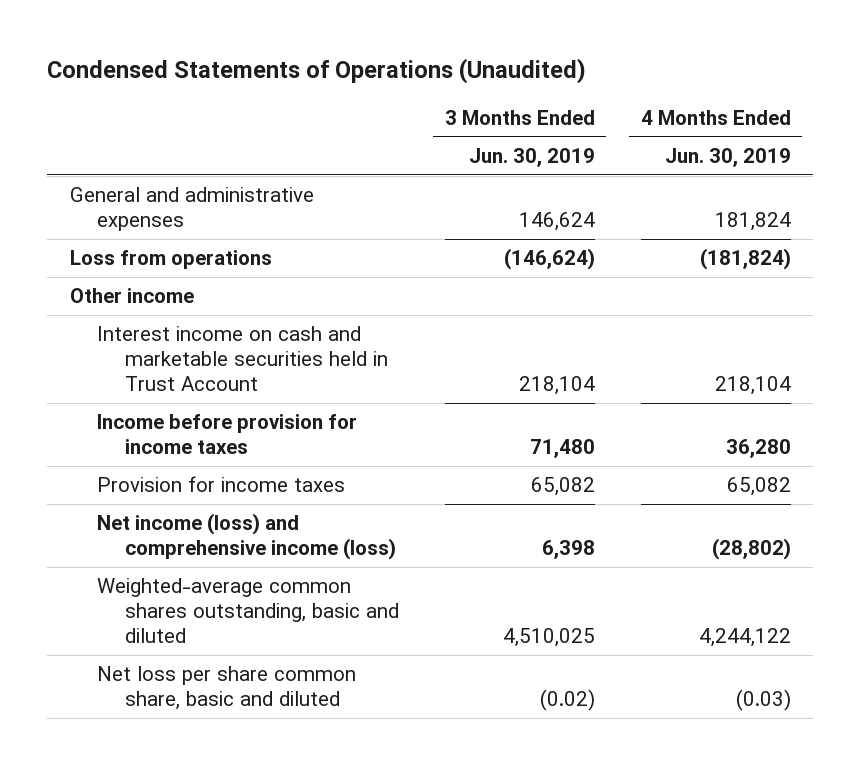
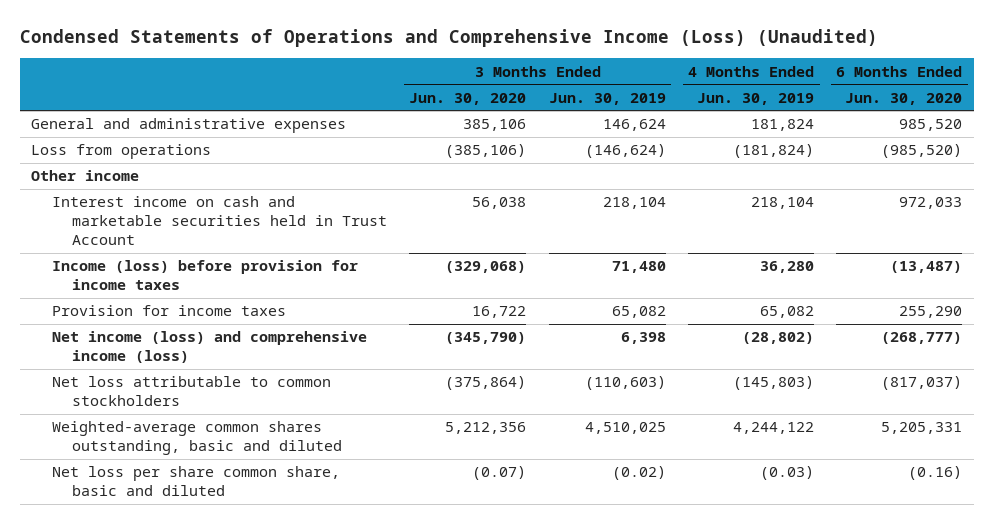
- Condensed Statements of Operations (Unaudited)
+ Condensed Statements of Operations and Comprehensive Income (Loss) (Unaudited)
- | 3 Months Ended Jun. 30, 2019 | 4 Months Ended Jun. 30, 2019
+ | 3 Months Ended Jun. 30, 2020 | 3 Months Ended Jun. 30, 2019 | 4 Months Ended Jun. 30, 2019 | 6 Months Ended Jun. 30, 2020
- Income before provision for income taxes | 71,480 | 36,280
+ Income (loss) before provision for income taxes | (329,068) | 71,480 | 36,280 | (13,487)
+ Net loss attributable to common stockholders | (375,864) | (110,603) | (145,803) | (817,037)

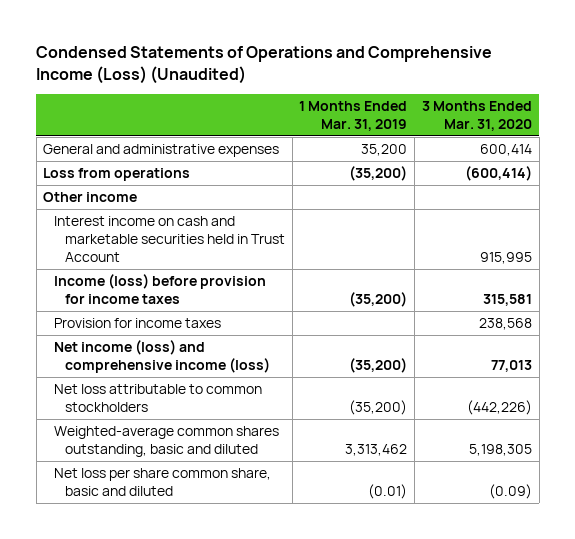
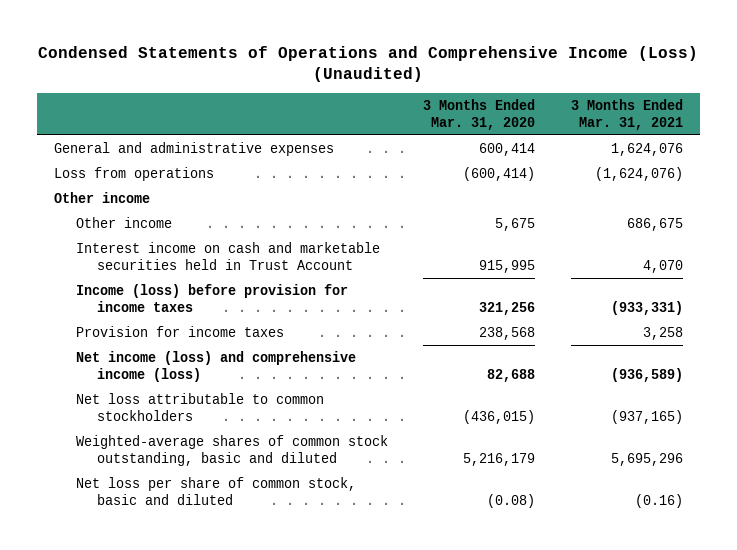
- | 1 Months Ended Mar. 31, 2019 | 3 Months Ended Mar. 31, 2020
+ | 3 Months Ended Mar. 31, 2020 | 3 Months Ended Mar. 31, 2021
+ Other income | 5,675 | 686,675
- Income (loss) before provision for income taxes | (35,200) | 315,581
+ Income (loss) before provision for income taxes | 321,256 | (933,331)
- Net income (loss) and comprehensive income (loss) | (35,200) | 77,013
- Net loss attributable to common stockholders | (35,200) | (442,226)
- Weighted-average common shares outstanding, basic and diluted | 3,313,462 | 5,198,305
- Net loss per share common share, basic and diluted | (0.01) | (0.09)
+ Net income (loss) and comprehensive income (loss) | 82,688 | (936,589)
+ Net loss attributable to common stockholders | (436,015) | (937,165)
+ Weighted-average shares of common stock outstanding, basic and diluted | 5,216,179 | 5,695,296
+ Net loss per share of common stock, basic and diluted | (0.08) | (0.16)

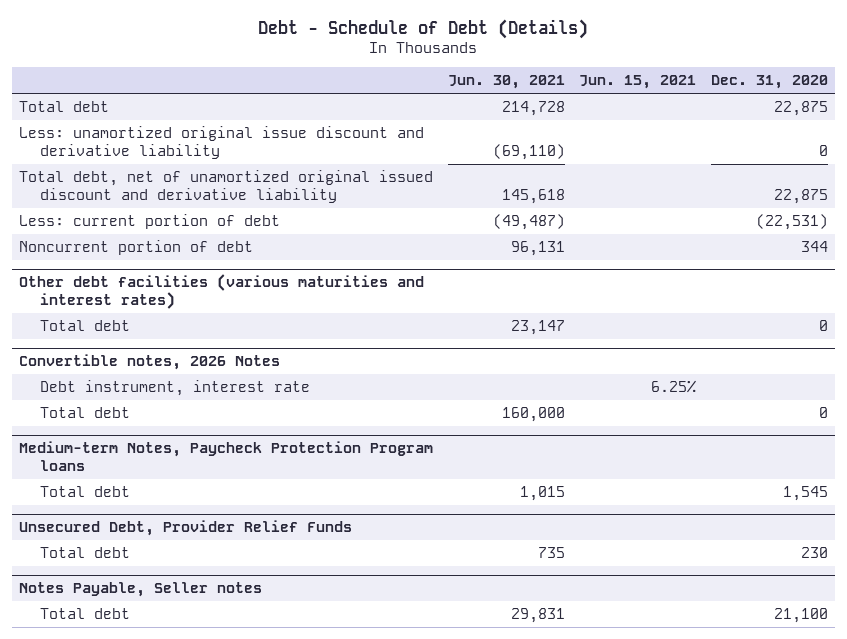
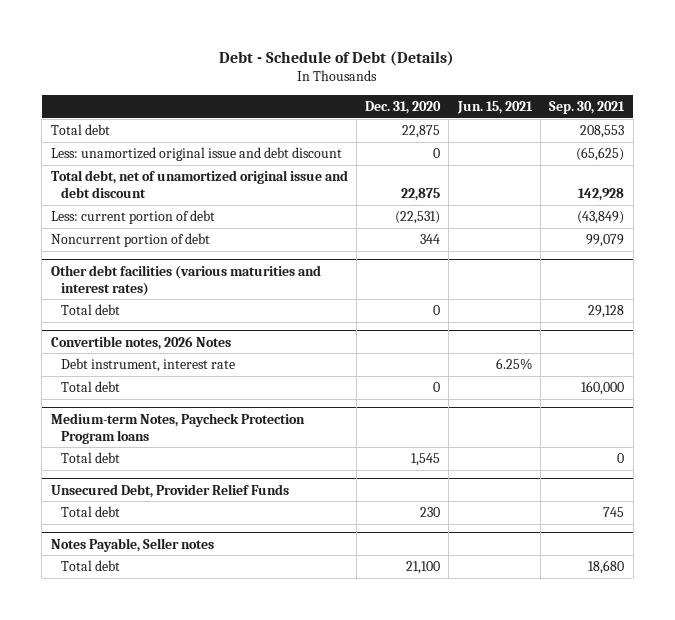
- | Jun. 30, 2021 | Jun. 15, 2021 | Dec. 31, 2020
+ | Dec. 31, 2020 | Jun. 15, 2021 | Sep. 30, 2021
- Less: unamortized original issue discount and derivative liability | (69,110) | | 0
- Total debt, net of unamortized original issued discount and derivative liability | 145,618 | | 22,875
+ Less: unamortized original issue and debt discount | 0 | | (65,625)
+ Total debt, net of unamortized original issue and debt discount | 22,875 | | 142,928

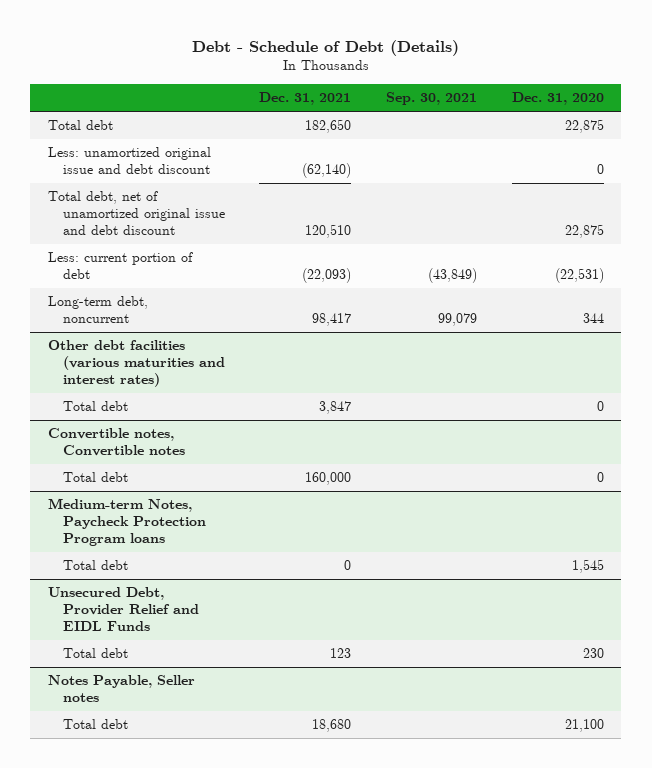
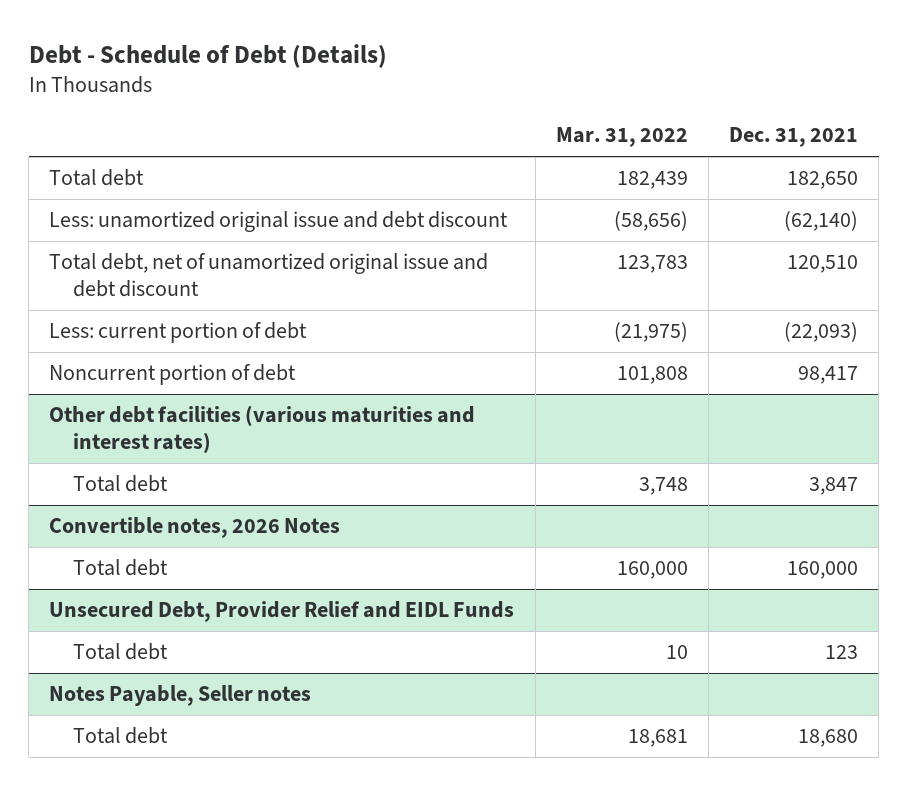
- | Dec. 31, 2021 | Sep. 30, 2021 | Dec. 31, 2020
+ | Mar. 31, 2022 | Dec. 31, 2021
- Long-term debt, noncurrent | 98,417 | 99,079 | 344
+ Noncurrent portion of debt | 101,808 | 98,417
- Convertible notes, Convertible notes
+ Convertible notes, 2026 Notes
- Medium-term Notes, Paycheck Protection Program loans
- Total debt | 0 | | 1,545

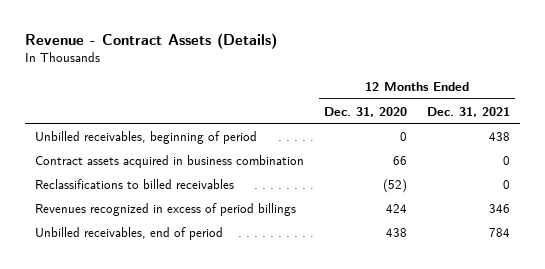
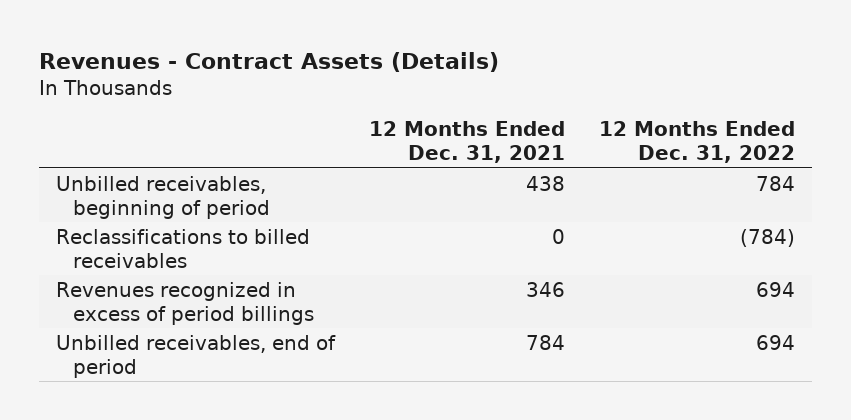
- Revenue - Contract Assets (Details)
+ Revenues - Contract Assets (Details)
- | 12 Months Ended Dec. 31, 2020 | 12 Months Ended Dec. 31, 2021
+ | 12 Months Ended Dec. 31, 2021 | 12 Months Ended Dec. 31, 2022
- Contract assets acquired in business combination | 66 | 0

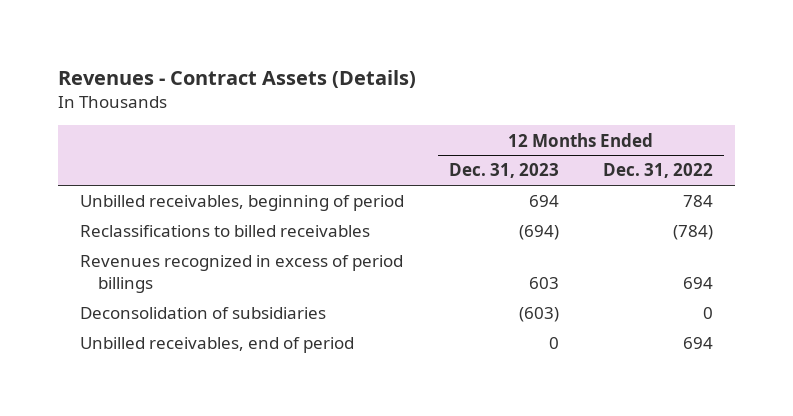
- | 12 Months Ended Dec. 31, 2021 | 12 Months Ended Dec. 31, 2022
+ | 12 Months Ended Dec. 31, 2023 | 12 Months Ended Dec. 31, 2022
+ Deconsolidation of subsidiaries | (603) | 0

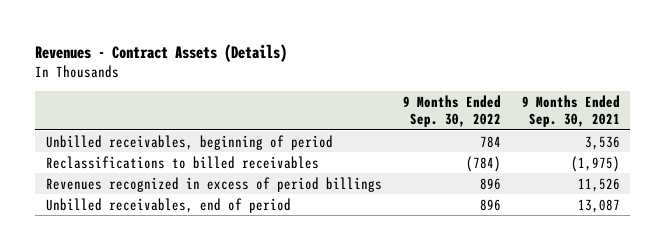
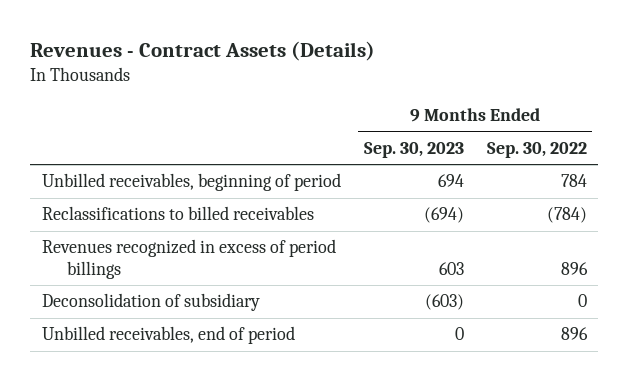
- | 9 Months Ended Sep. 30, 2022 | 9 Months Ended Sep. 30, 2021
+ | 9 Months Ended Sep. 30, 2023 | 9 Months Ended Sep. 30, 2022
+ Deconsolidation of subsidiary | (603) | 0

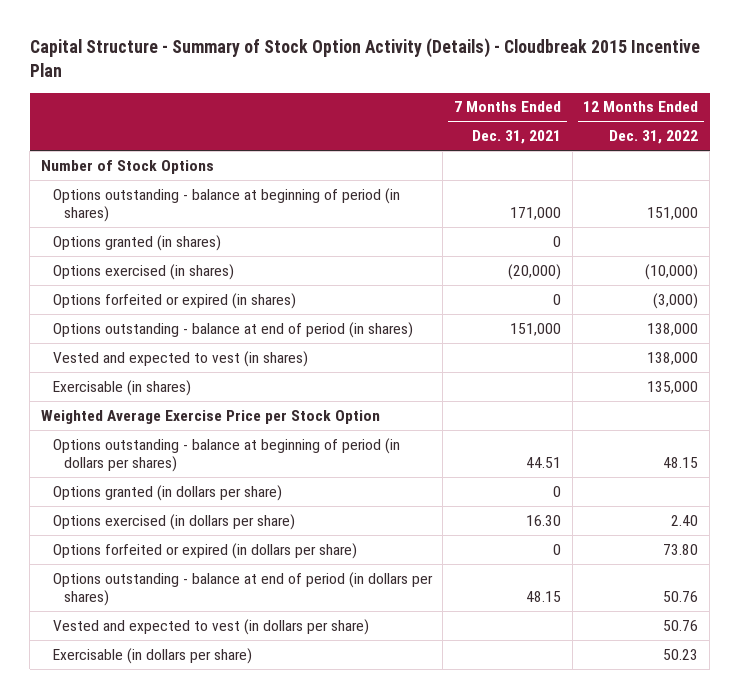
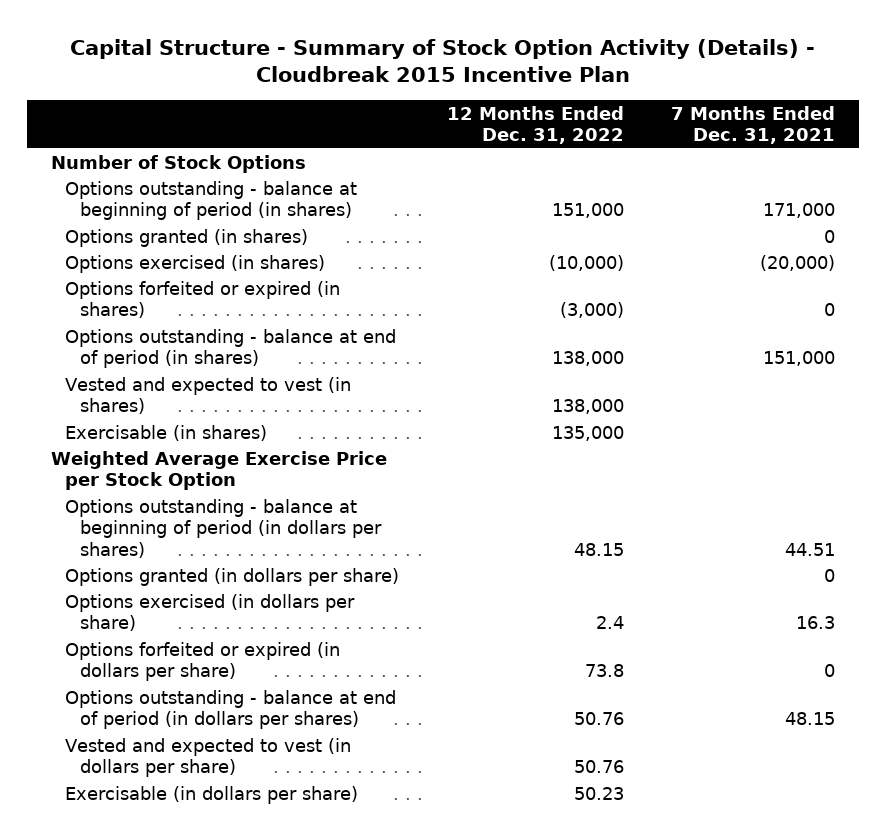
- | 7 Months Ended Dec. 31, 2021 | 12 Months Ended Dec. 31, 2022
+ | 12 Months Ended Dec. 31, 2022 | 7 Months Ended Dec. 31, 2021
- Options exercised (in dollars per share) | 16.30 | 2.40
- Options forfeited or expired (in dollars per share) | 0 | 73.80
+ Options exercised (in dollars per share) | 2.4 | 16.3
+ Options forfeited or expired (in dollars per share) | 73.8 | 0

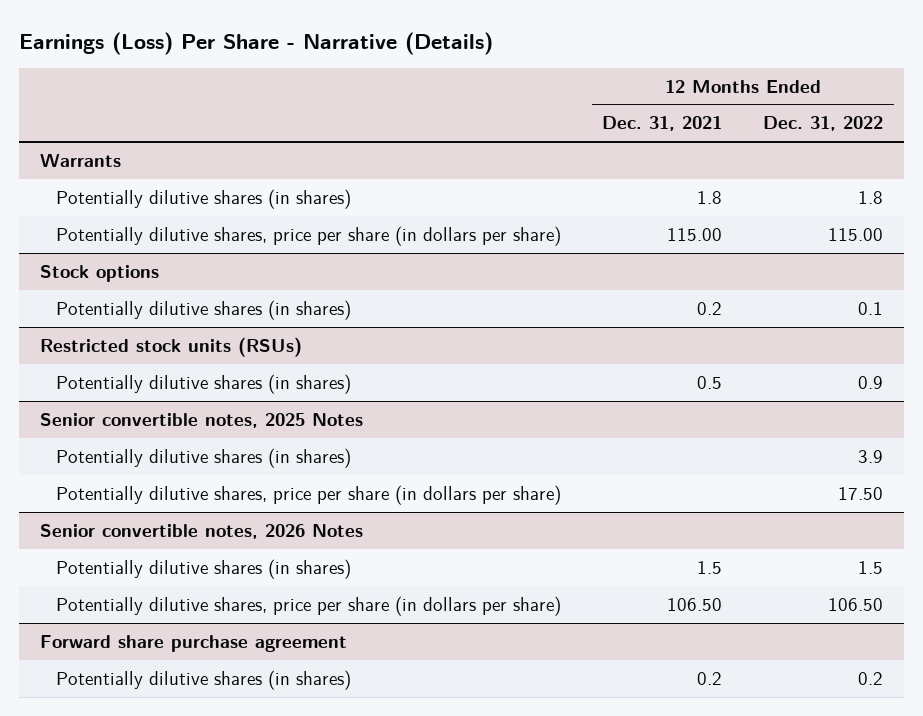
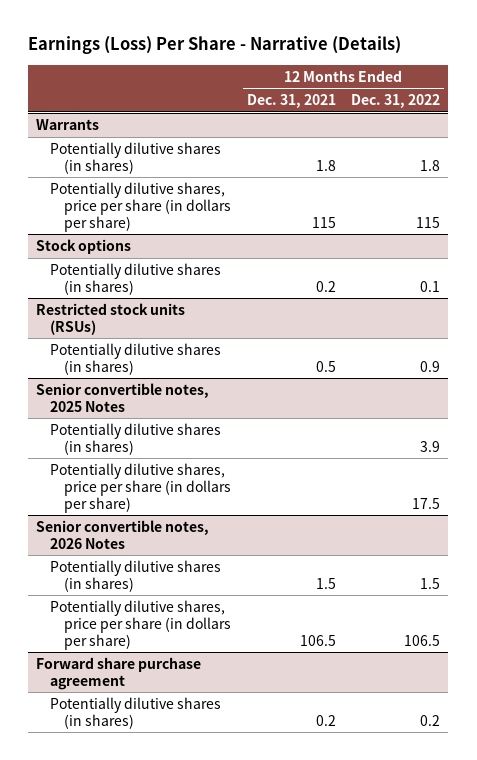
@ Warrants
- Potentially dilutive shares, price per share (in dollars per share) | 115.00 | 115.00
+ Potentially dilutive shares, price per share (in dollars per share) | 115 | 115
@ Senior convertible notes, 2025 Notes
- Potentially dilutive shares, price per share (in dollars per share) | | 17.50
+ Potentially dilutive shares, price per share (in dollars per share) | | 17.5
@ Senior convertible notes, 2026 Notes
- Potentially dilutive shares, price per share (in dollars per share) | 106.50 | 106.50
+ Potentially dilutive shares, price per share (in dollars per share) | 106.5 | 106.5

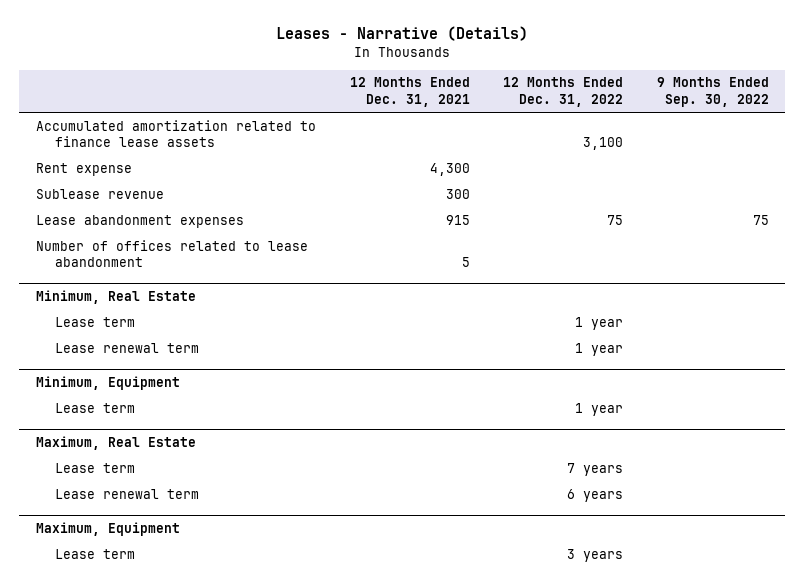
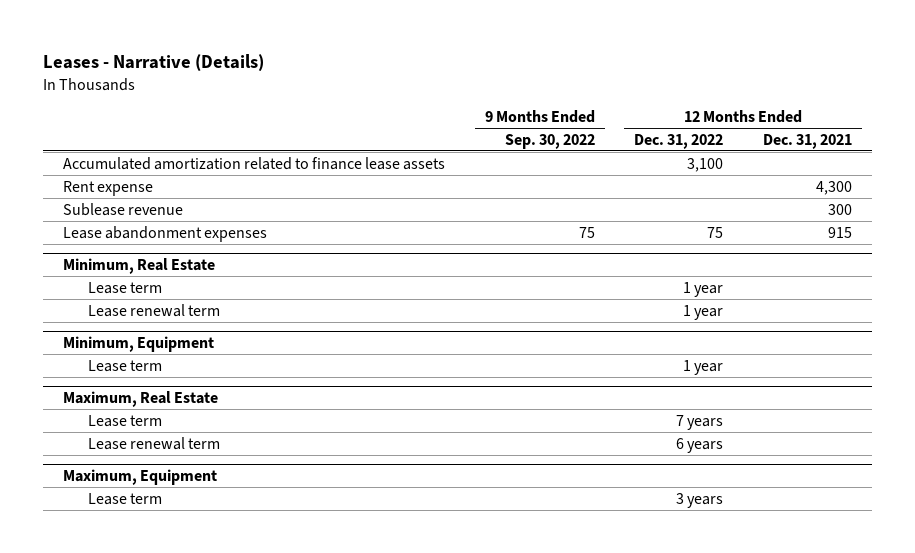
- | 12 Months Ended Dec. 31, 2021 | 12 Months Ended Dec. 31, 2022 | 9 Months Ended Sep. 30, 2022
+ | 9 Months Ended Sep. 30, 2022 | 12 Months Ended Dec. 31, 2022 | 12 Months Ended Dec. 31, 2021
- Number of offices related to lease abandonment | 5 | |

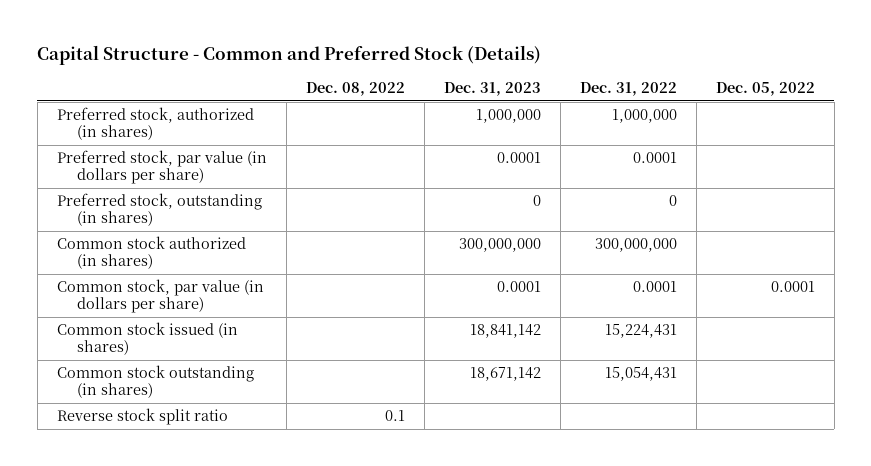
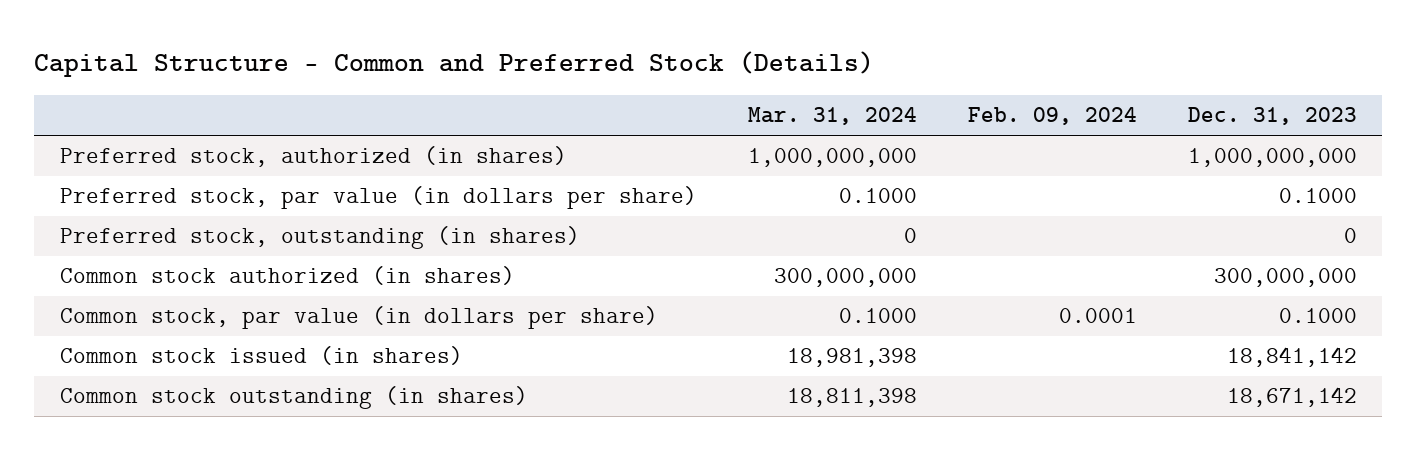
- | Dec. 08, 2022 | Dec. 31, 2023 | Dec. 31, 2022 | Dec. 05, 2022
+ | Mar. 31, 2024 | Feb. 09, 2024 | Dec. 31, 2023
- Preferred stock, authorized (in shares) | | 1,000,000 | 1,000,000 |
- Preferred stock, par value (in dollars per share) | | 0.0001 | 0.0001 |
+ Preferred stock, authorized (in shares) | 1,000,000,000 | | 1,000,000,000
+ Preferred stock, par value (in dollars per share) | 0.1000 | | 0.1000
- Common stock, par value (in dollars per share) | | 0.0001 | 0.0001 | 0.0001
+ Common stock, par value (in dollars per share) | 0.1000 | 0.0001 | 0.1000
- Reverse stock split ratio | 0.1 | | |

